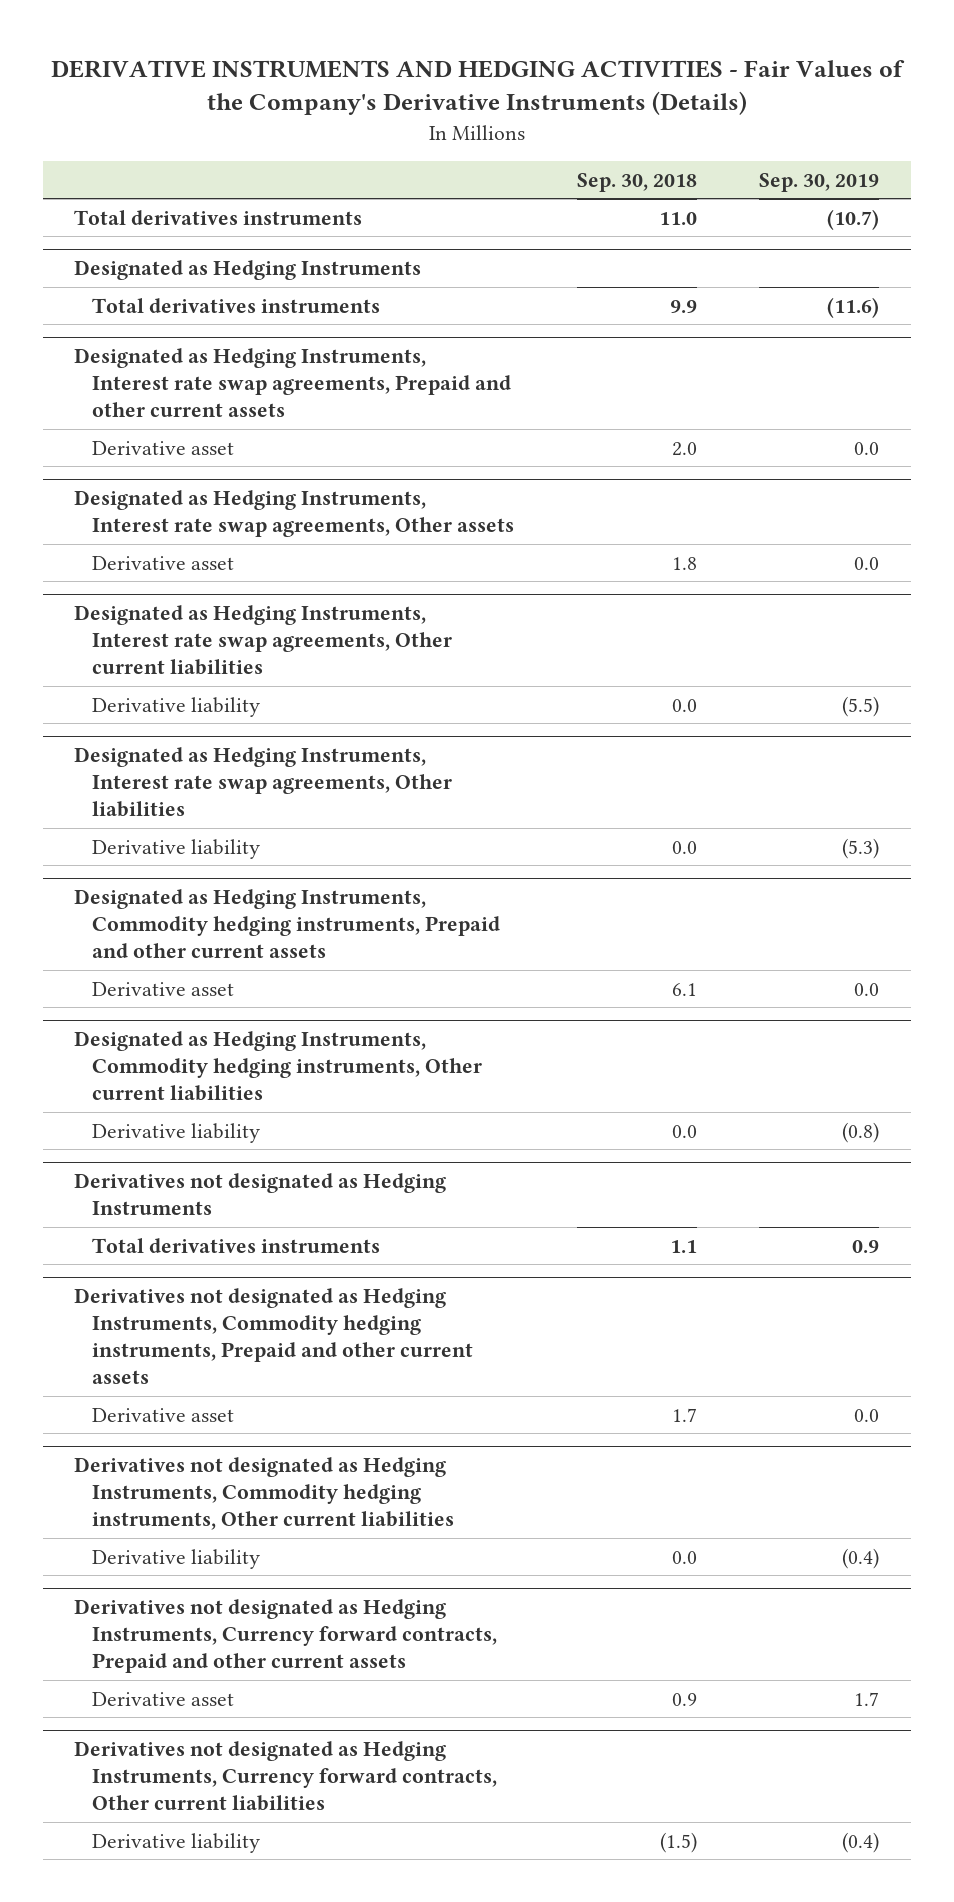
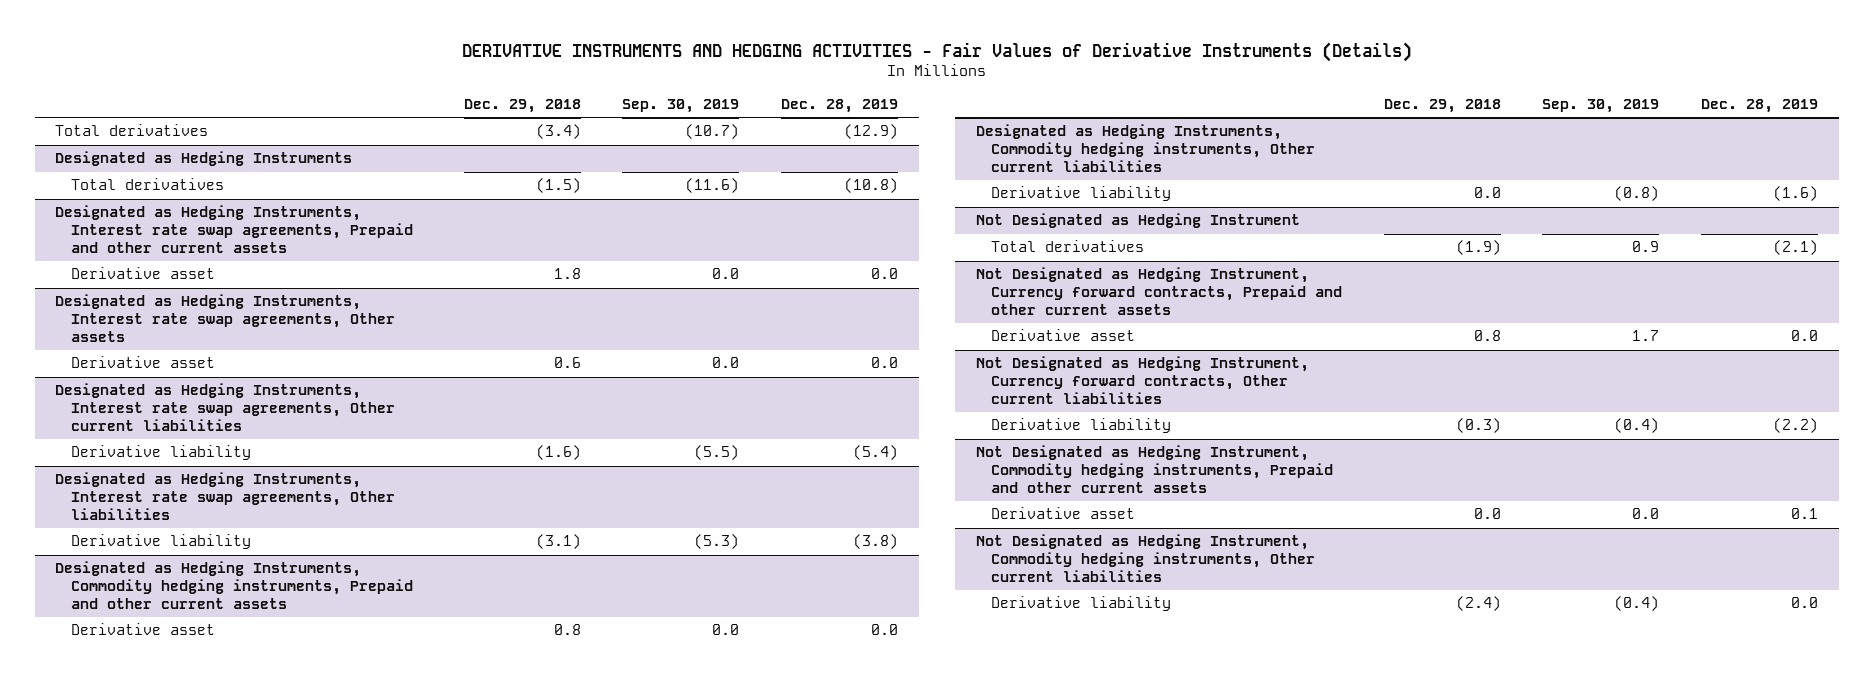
- DERIVATIVE INSTRUMENTS AND HEDGING ACTIVITIES - Fair Values of the Company's Derivative Instruments (Details)
+ DERIVATIVE INSTRUMENTS AND HEDGING ACTIVITIES - Fair Values of Derivative Instruments (Details)
- | Sep. 30, 2018 | Sep. 30, 2019
+ | Dec. 29, 2018 | Sep. 30, 2019 | Dec. 28, 2019
- Total derivatives instruments | 11.0 | (10.7)
+ Total derivatives | (3.4) | (10.7) | (12.9)
@ Designated as Hedging Instruments
- Total derivatives instruments | 9.9 | (11.6)
+ Total derivatives | (1.5) | (11.6) | (10.8)
- Derivatives not designated as Hedging Instruments
- Total derivatives instruments | 1.1 | 0.9
- Derivatives not designated as Hedging Instruments, Commodity hedging instruments, Prepaid and other current assets
- Derivative asset | 1.7 | 0.0
- Derivatives not designated as Hedging Instruments, Commodity hedging instruments, Other current liabilities
- Derivative liability | 0.0 | (0.4)
- Derivatives not designated as Hedging Instruments, Currency forward contracts, Prepaid and other current assets
+ Not Designated as Hedging Instrument
+ Total derivatives | (1.9) | 0.9 | (2.1)
+ Not Designated as Hedging Instrument, Currency forward contracts, Prepaid and other current assets
- Derivatives not designated as Hedging Instruments, Currency forward contracts, Other current liabilities
+ Not Designated as Hedging Instrument, Currency forward contracts, Other current liabilities
+ Not Designated as Hedging Instrument, Commodity hedging instruments, Prepaid and other current assets
+ Derivative asset | 0.0 | 0.0 | 0.1
+ Not Designated as Hedging Instrument, Commodity hedging instruments, Other current liabilities
+ Derivative liability | (2.4) | (0.4) | 0.0

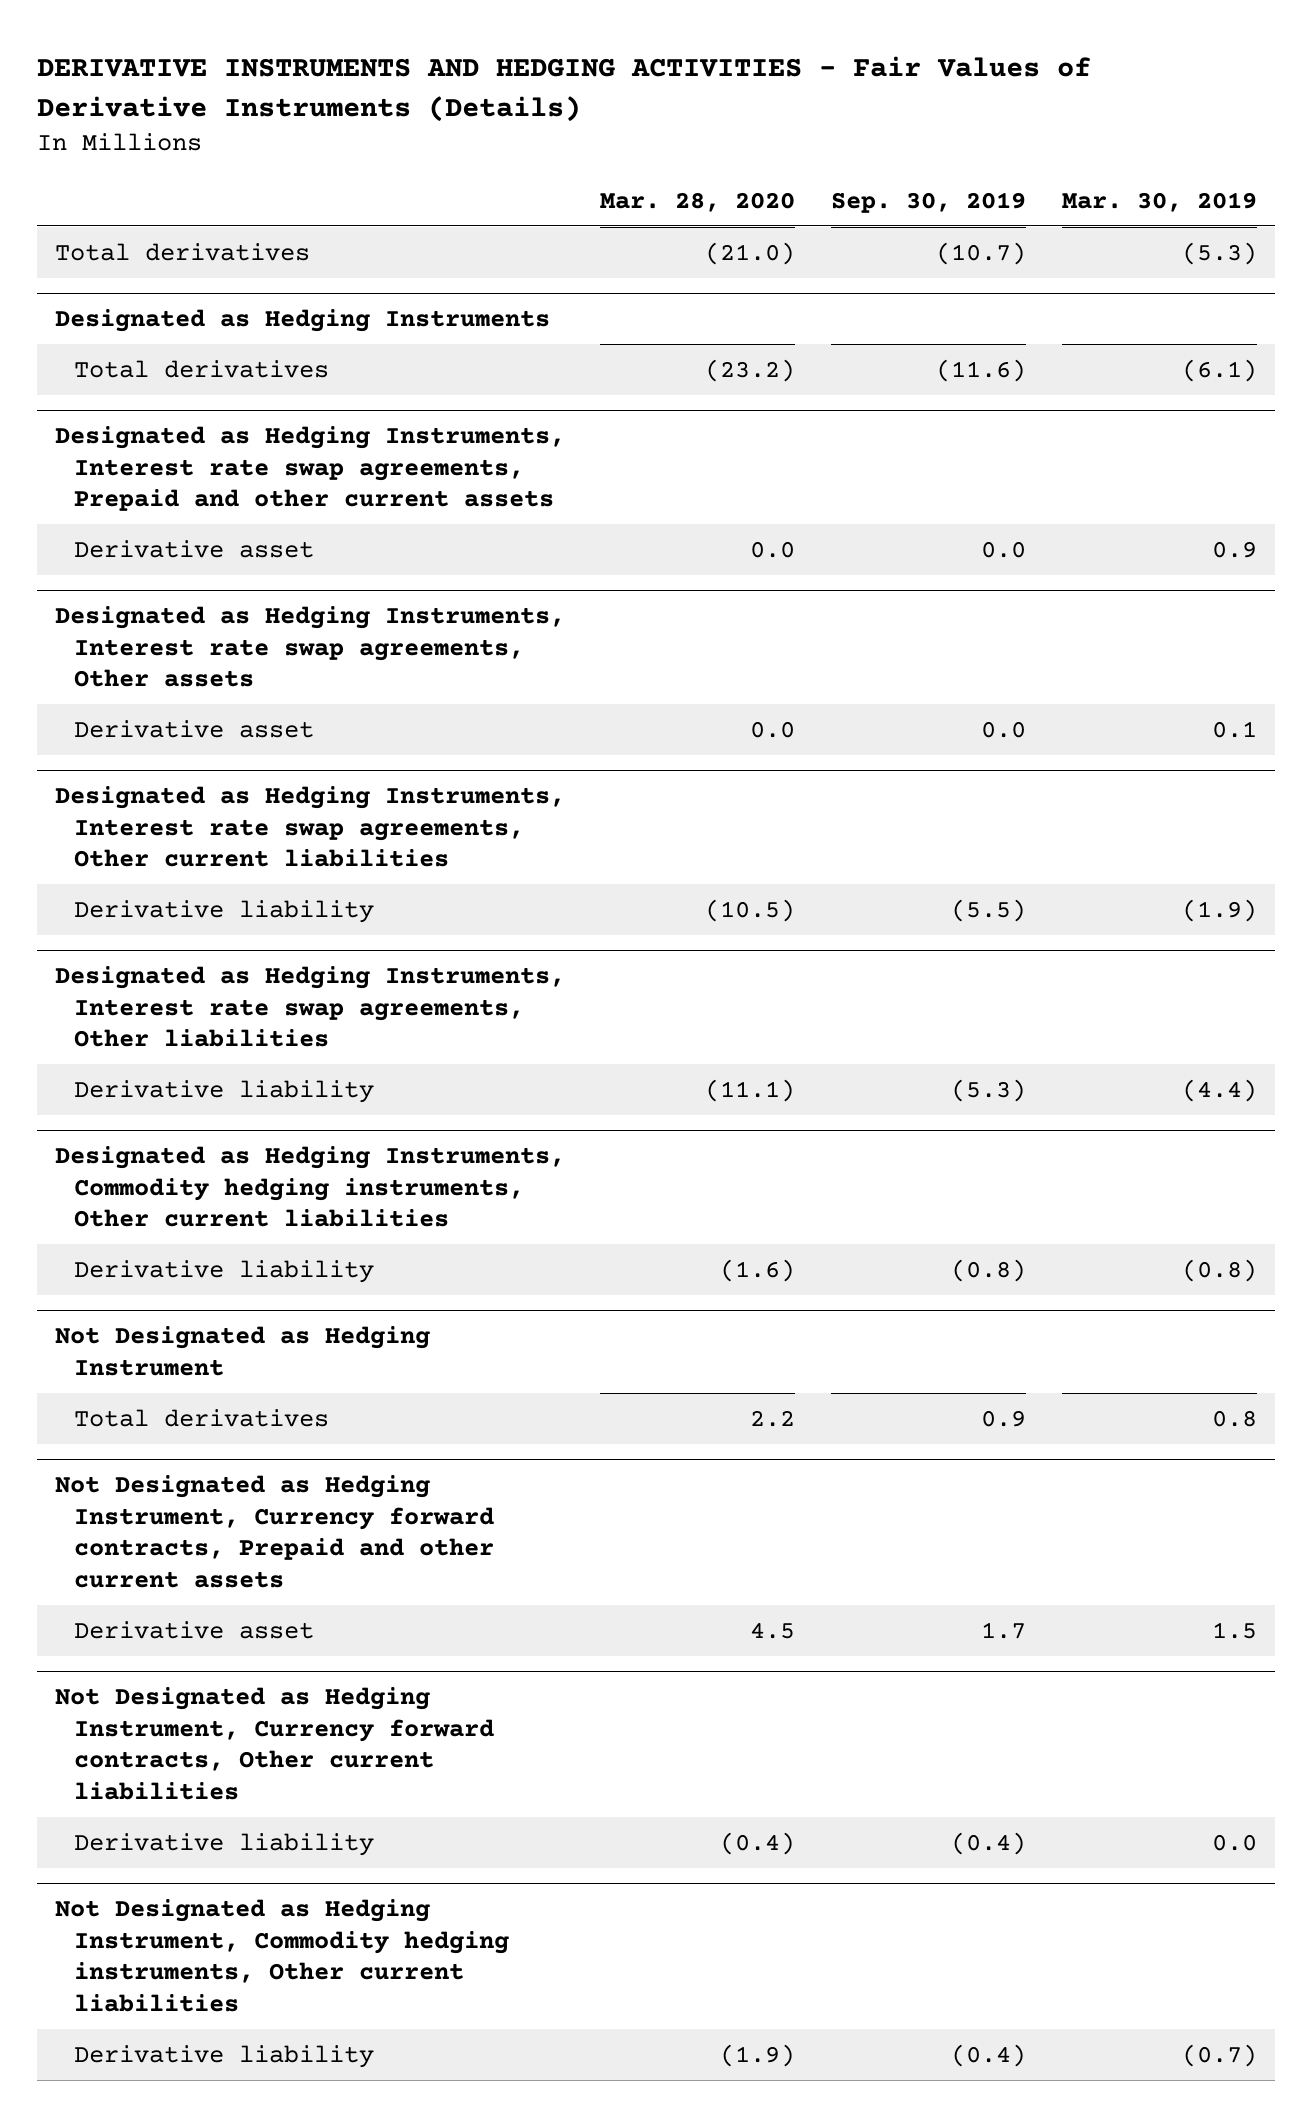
- | Dec. 29, 2018 | Sep. 30, 2019 | Dec. 28, 2019
+ | Mar. 28, 2020 | Sep. 30, 2019 | Mar. 30, 2019
- Designated as Hedging Instruments, Commodity hedging instruments, Prepaid and other current assets
- Derivative asset | 0.8 | 0.0 | 0.0
- Not Designated as Hedging Instrument, Commodity hedging instruments, Prepaid and other current assets
- Derivative asset | 0.0 | 0.0 | 0.1

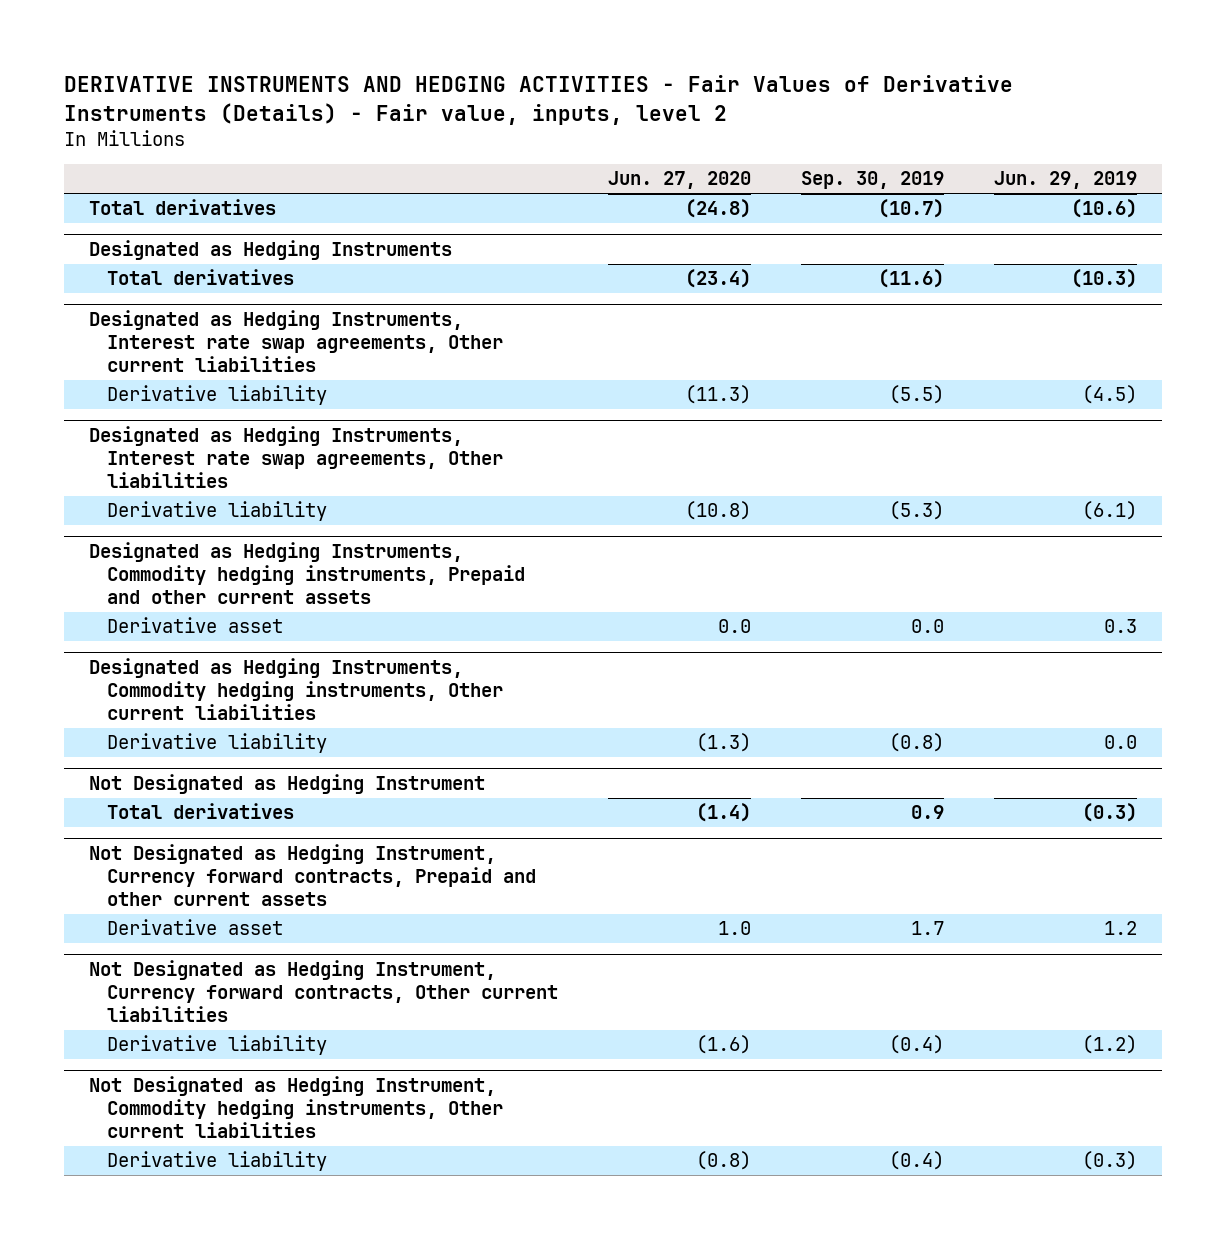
- DERIVATIVE INSTRUMENTS AND HEDGING ACTIVITIES - Fair Values of Derivative Instruments (Details)
+ DERIVATIVE INSTRUMENTS AND HEDGING ACTIVITIES - Fair Values of Derivative Instruments (Details) - Fair value, inputs, level 2
- | Mar. 28, 2020 | Sep. 30, 2019 | Mar. 30, 2019
+ | Jun. 27, 2020 | Sep. 30, 2019 | Jun. 29, 2019
- Designated as Hedging Instruments, Interest rate swap agreements, Prepaid and other current assets
- Derivative asset | 0.0 | 0.0 | 0.9
- Designated as Hedging Instruments, Interest rate swap agreements, Other assets
- Derivative asset | 0.0 | 0.0 | 0.1
+ Designated as Hedging Instruments, Commodity hedging instruments, Prepaid and other current assets
+ Derivative asset | 0.0 | 0.0 | 0.3

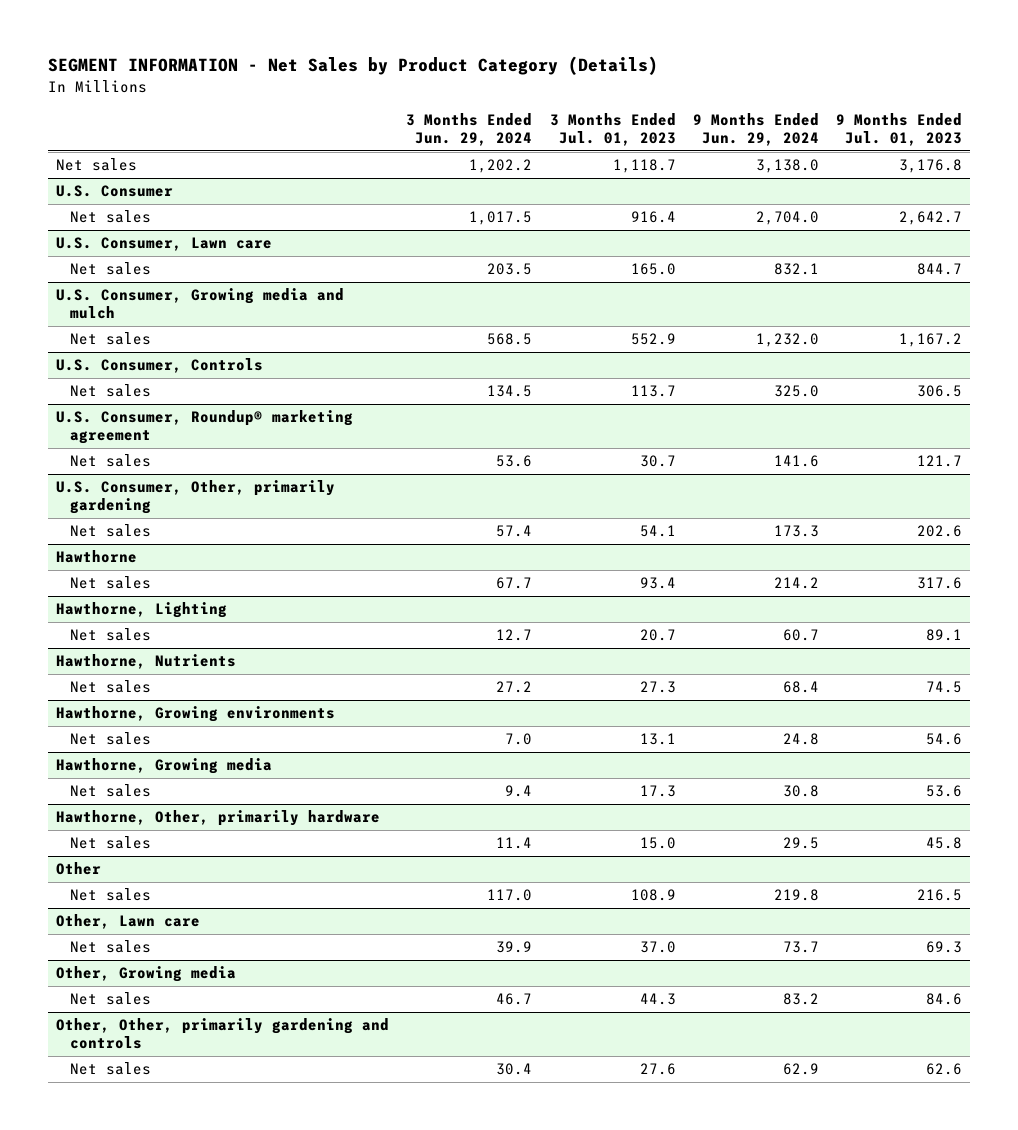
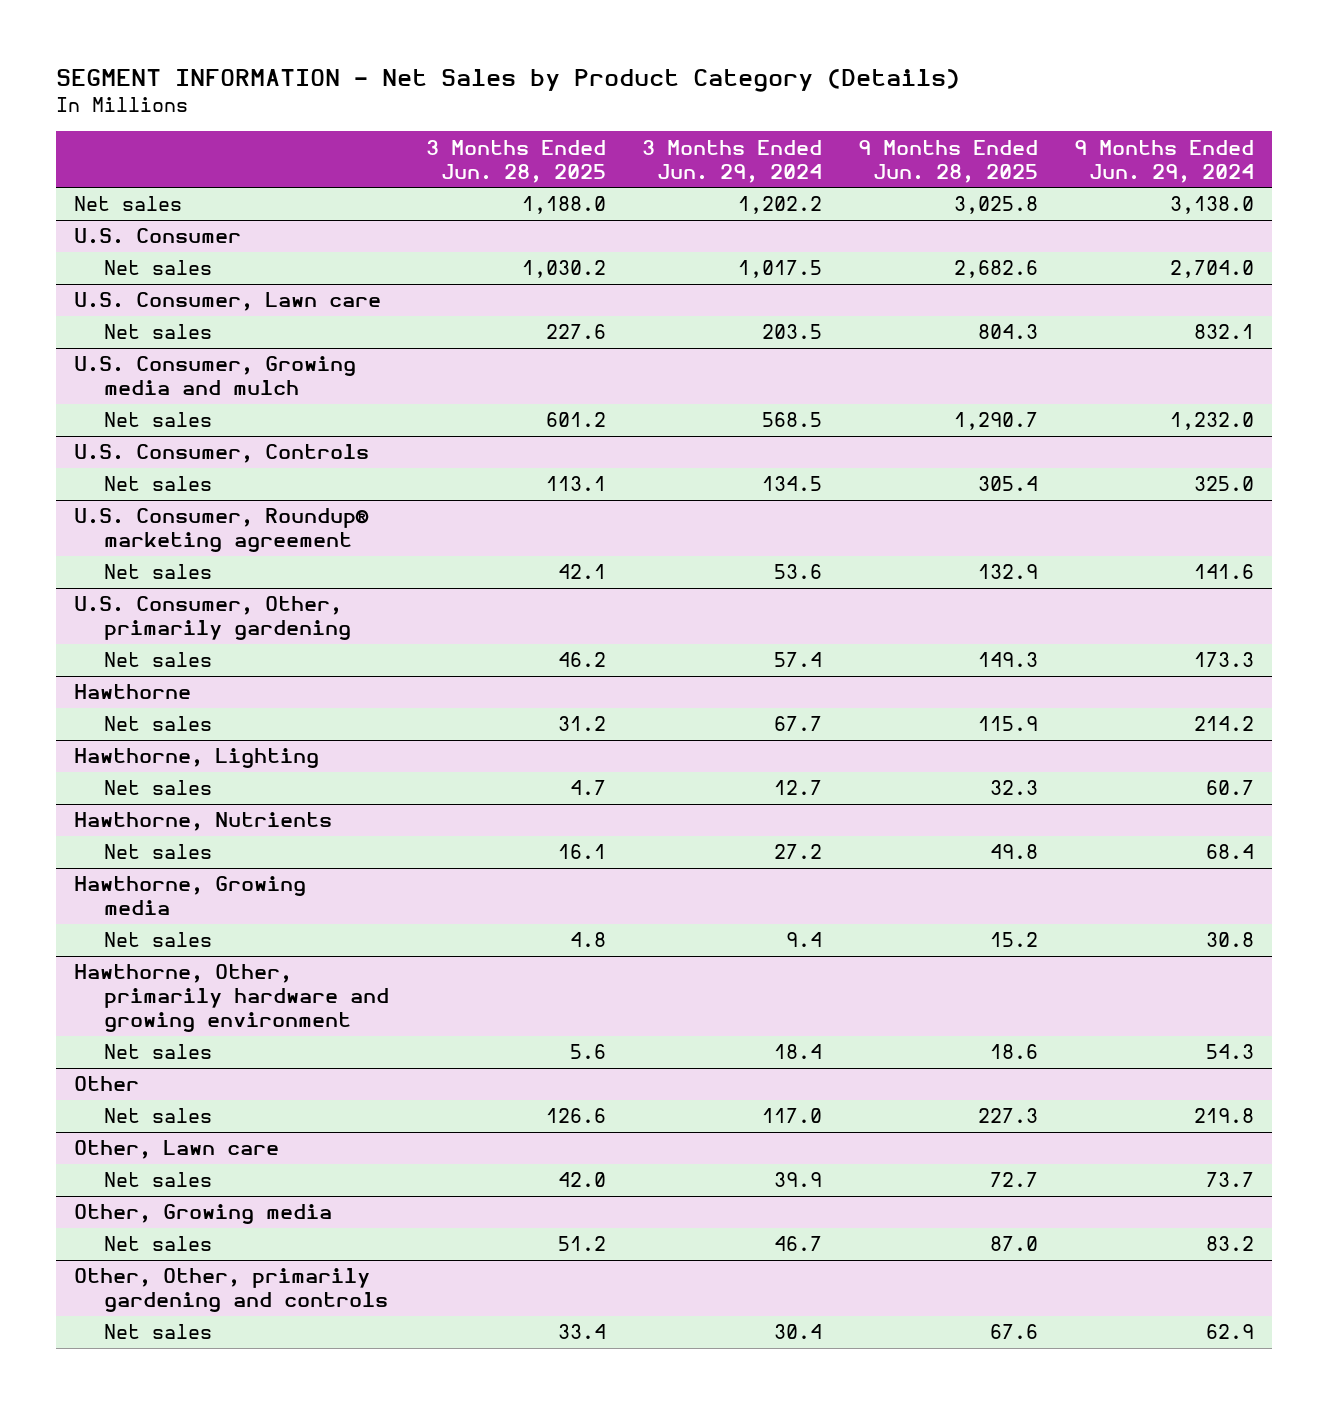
- | 3 Months Ended Jun. 29, 2024 | 3 Months Ended Jul. 01, 2023 | 9 Months Ended Jun. 29, 2024 | 9 Months Ended Jul. 01, 2023
+ | 3 Months Ended Jun. 28, 2025 | 3 Months Ended Jun. 29, 2024 | 9 Months Ended Jun. 28, 2025 | 9 Months Ended Jun. 29, 2024
- Hawthorne, Growing environments
- Net sales | 7.0 | 13.1 | 24.8 | 54.6
- Hawthorne, Other, primarily hardware
- Net sales | 11.4 | 15.0 | 29.5 | 45.8
+ Hawthorne, Other, primarily hardware and growing environment
+ Net sales | 5.6 | 18.4 | 18.6 | 54.3

